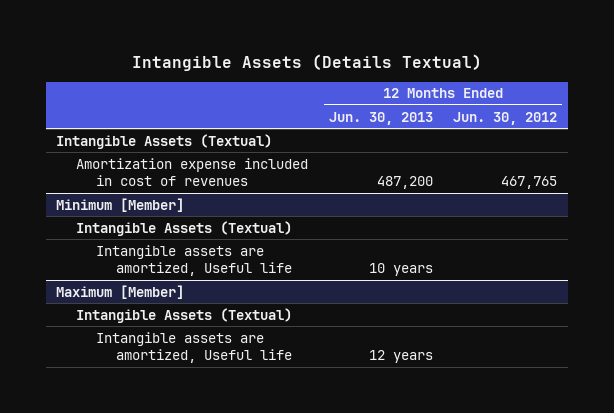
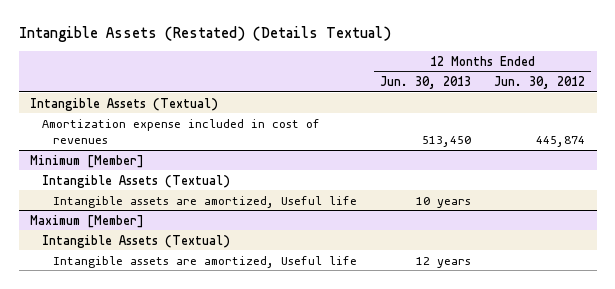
- Intangible Assets (Details Textual)
+ Intangible Assets (Restated) (Details Textual)
- Amortization expense included in cost of revenues | 487,200 | 467,765
+ Amortization expense included in cost of revenues | 513,450 | 445,874

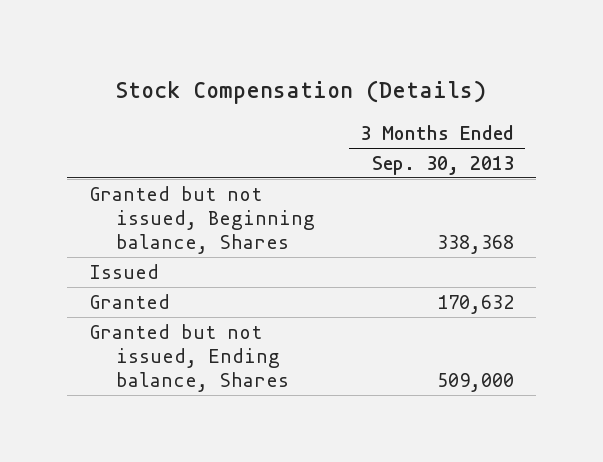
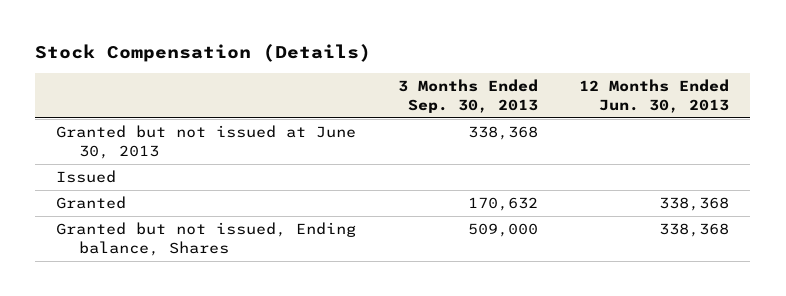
- | 3 Months Ended Sep. 30, 2013
+ | 3 Months Ended Sep. 30, 2013 | 12 Months Ended Jun. 30, 2013
- Granted but not issued, Beginning balance, Shares | 338,368
+ Granted but not issued at June 30, 2013 | 338,368 |

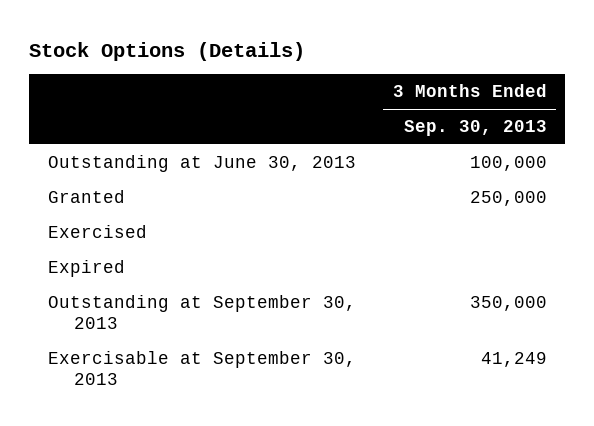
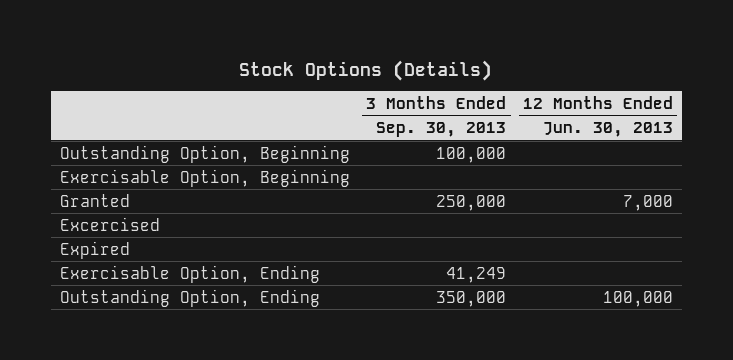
- | 3 Months Ended Sep. 30, 2013
+ | 3 Months Ended Sep. 30, 2013 | 12 Months Ended Jun. 30, 2013
- Outstanding at June 30, 2013 | 100,000
+ Outstanding Option, Beginning | 100,000 |
+ Exercisable Option, Beginning
- Exercised
+ Excercised
- Outstanding at September 30, 2013 | 350,000
- Exercisable at September 30, 2013 | 41,249
+ Exercisable Option, Ending | 41,249 |
+ Outstanding Option, Ending | 350,000 | 100,000

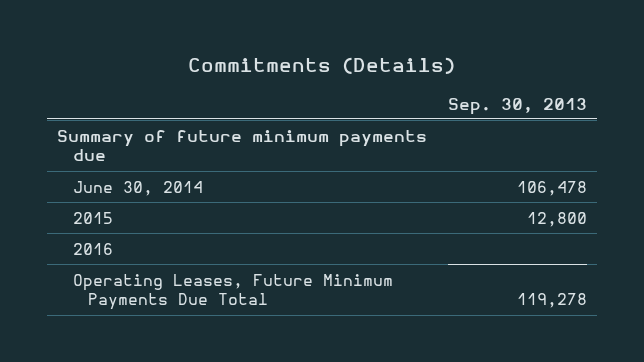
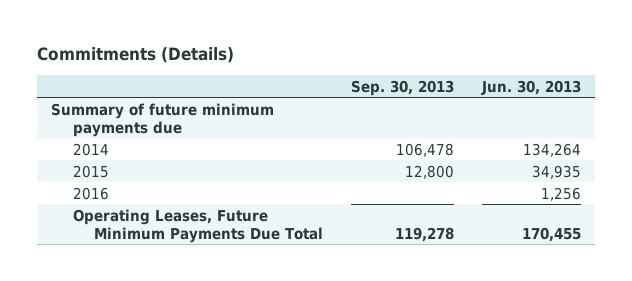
- | Sep. 30, 2013
+ | Sep. 30, 2013 | Jun. 30, 2013
- June 30, 2014 | 106,478
+ 2014 | 106,478 | 134,264

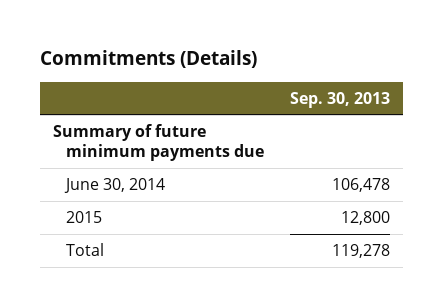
- | Sep. 30, 2013 | Jun. 30, 2013
+ | Sep. 30, 2013
- 2014 | 106,478 | 134,264
+ June 30, 2014 | 106,478
- 2016 | | 1,256
- Operating Leases, Future Minimum Payments Due Total | 119,278 | 170,455
+ Total | 119,278

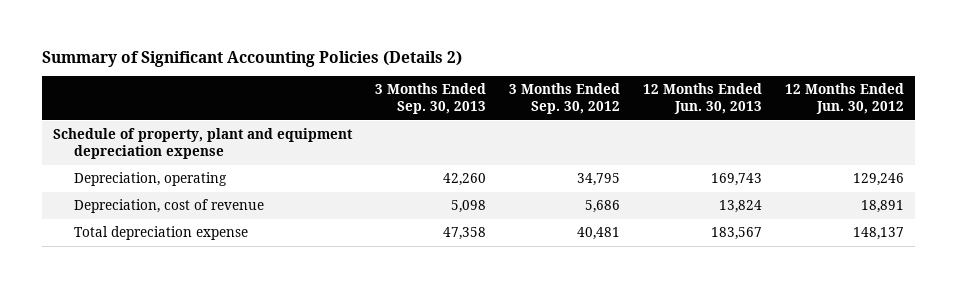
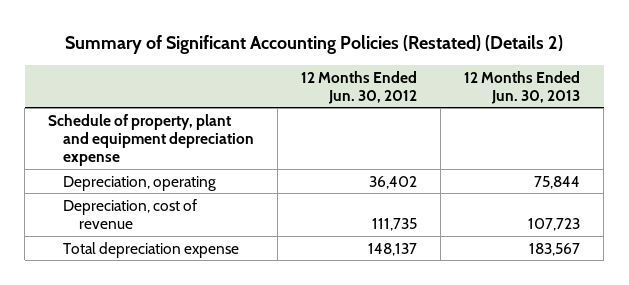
- Summary of Significant Accounting Policies (Details 2)
+ Summary of Significant Accounting Policies (Restated) (Details 2)
- | 3 Months Ended Sep. 30, 2013 | 3 Months Ended Sep. 30, 2012 | 12 Months Ended Jun. 30, 2013 | 12 Months Ended Jun. 30, 2012
+ | 12 Months Ended Jun. 30, 2012 | 12 Months Ended Jun. 30, 2013
- Depreciation, operating | 42,260 | 34,795 | 169,743 | 129,246
- Depreciation, cost of revenue | 5,098 | 5,686 | 13,824 | 18,891
+ Depreciation, operating | 36,402 | 75,844
+ Depreciation, cost of revenue | 111,735 | 107,723

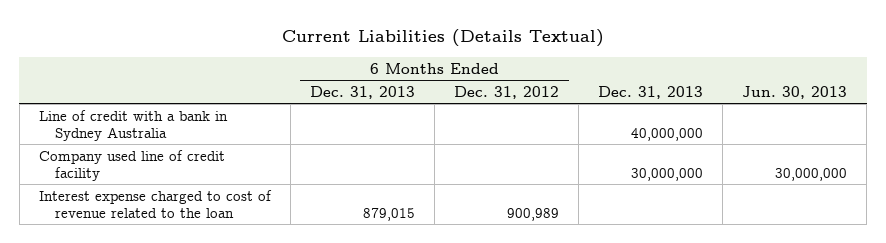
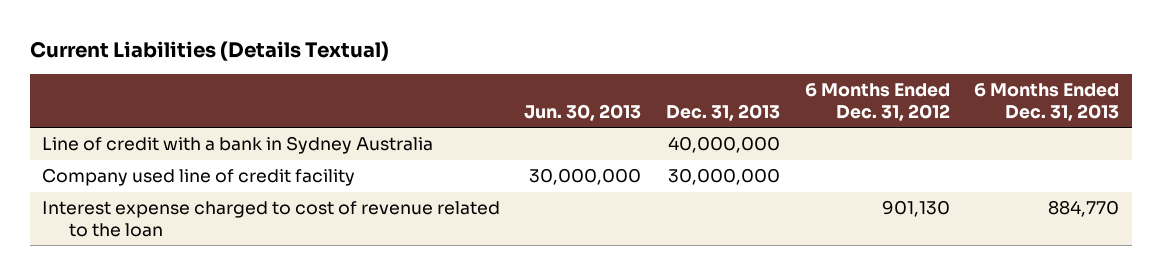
- | 6 Months Ended Dec. 31, 2013 | 6 Months Ended Dec. 31, 2012 | Dec. 31, 2013 | Jun. 30, 2013
+ | Jun. 30, 2013 | Dec. 31, 2013 | 6 Months Ended Dec. 31, 2012 | 6 Months Ended Dec. 31, 2013
- Interest expense charged to cost of revenue related to the loan | 879,015 | 900,989 | |
+ Interest expense charged to cost of revenue related to the loan | | | 901,130 | 884,770

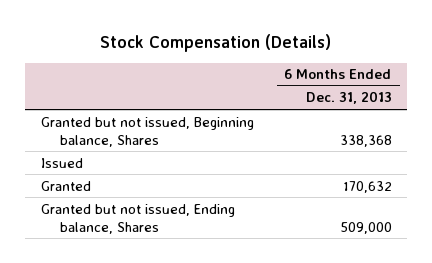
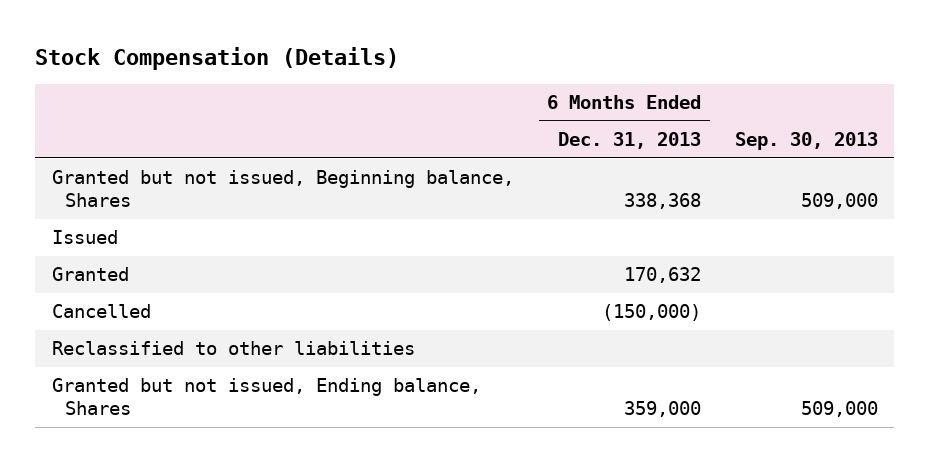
- | 6 Months Ended Dec. 31, 2013
+ | 6 Months Ended Dec. 31, 2013 | Sep. 30, 2013
- Granted but not issued, Ending balance, Shares | 509,000
+ Cancelled | (150,000) |
+ Reclassified to other liabilities
+ Granted but not issued, Ending balance, Shares | 359,000 | 509,000

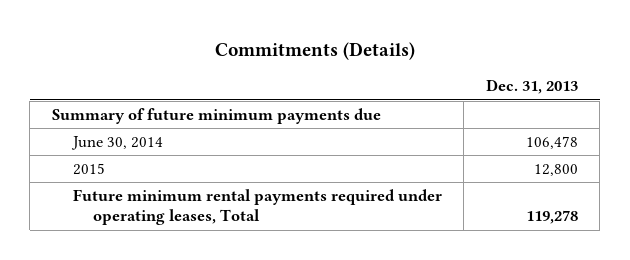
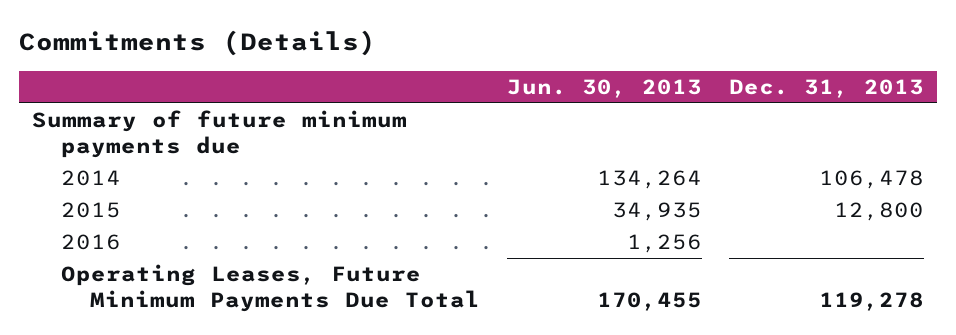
- | Dec. 31, 2013
+ | Jun. 30, 2013 | Dec. 31, 2013
- June 30, 2014 | 106,478
+ 2014 | 134,264 | 106,478
- Future minimum rental payments required under operating leases, Total | 119,278
+ 2016 | 1,256 |
+ Operating Leases, Future Minimum Payments Due Total | 170,455 | 119,278

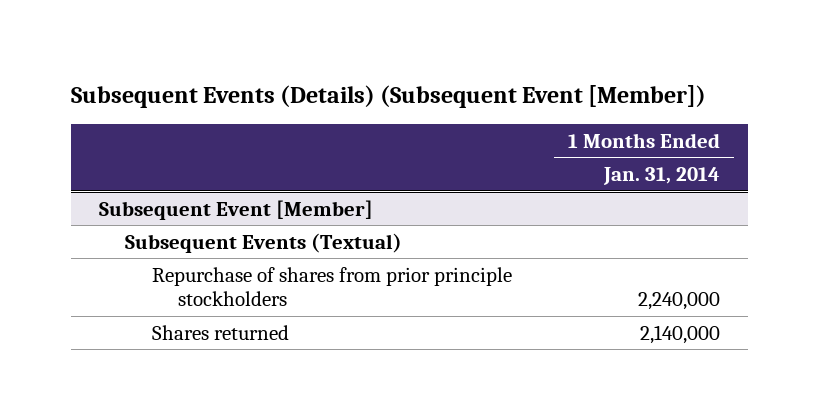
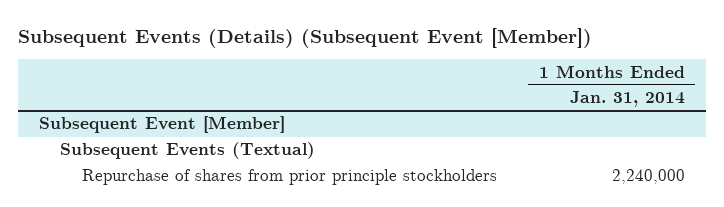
@ Subsequent Event [Member]
- Shares returned | 2,140,000

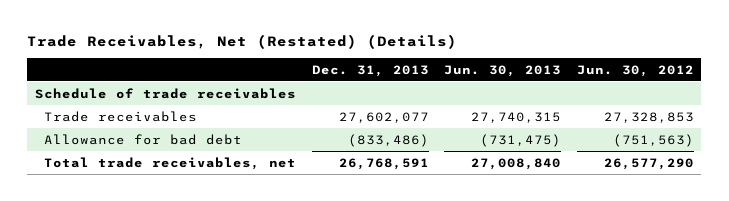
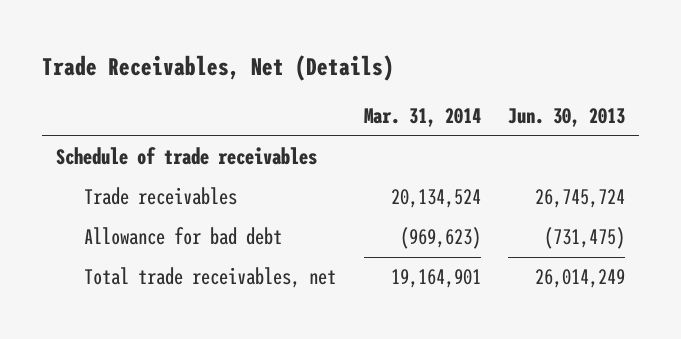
- Trade Receivables, Net (Restated) (Details)
+ Trade Receivables, Net (Details)
- | Dec. 31, 2013 | Jun. 30, 2013 | Jun. 30, 2012
+ | Mar. 31, 2014 | Jun. 30, 2013
- Trade receivables | 27,602,077 | 27,740,315 | 27,328,853
+ Trade receivables | 20,134,524 | 26,745,724
- Total trade receivables, net | 26,768,591 | 27,008,840 | 26,577,290
+ Total trade receivables, net | 19,164,901 | 26,014,249

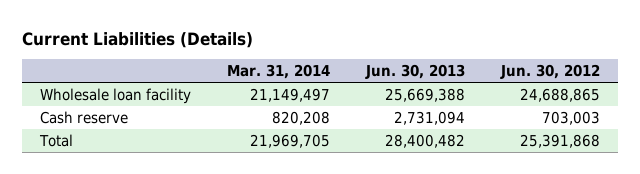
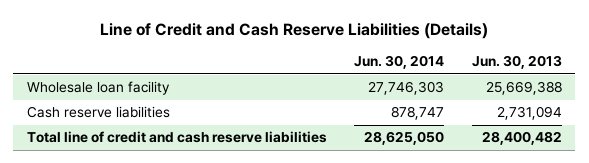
- Current Liabilities (Details)
+ Line of Credit and Cash Reserve Liabilities (Details)
- | Mar. 31, 2014 | Jun. 30, 2013 | Jun. 30, 2012
+ | Jun. 30, 2014 | Jun. 30, 2013
- Cash reserve | 820,208 | 2,731,094 | 703,003
- Total | 21,969,705 | 28,400,482 | 25,391,868
+ Cash reserve liabilities | 878,747 | 2,731,094
+ Total line of credit and cash reserve liabilities | 28,625,050 | 28,400,482

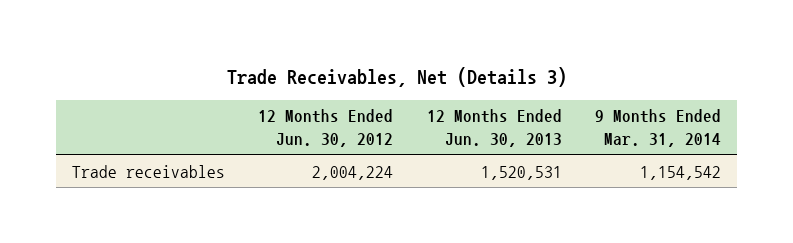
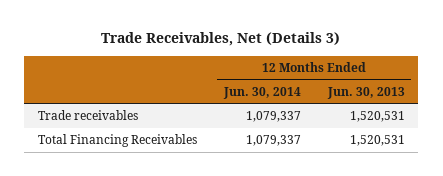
- | 12 Months Ended Jun. 30, 2012 | 12 Months Ended Jun. 30, 2013 | 9 Months Ended Mar. 31, 2014
+ | 12 Months Ended Jun. 30, 2014 | 12 Months Ended Jun. 30, 2013
+ Total Financing Receivables | 1,079,337 | 1,520,531

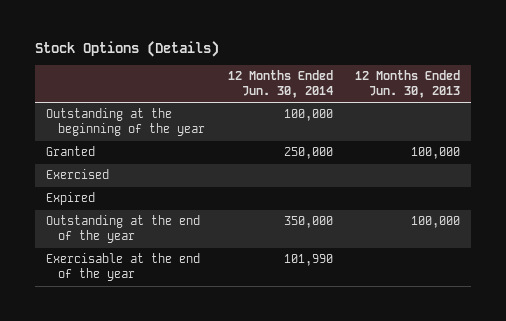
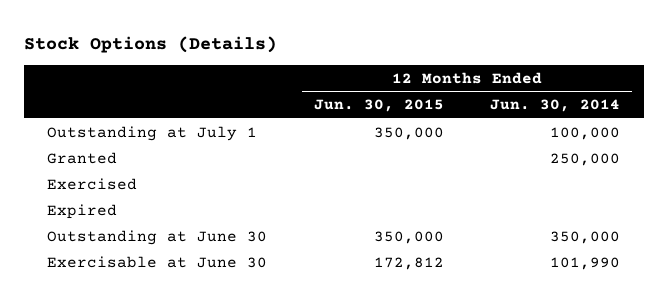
- | 12 Months Ended Jun. 30, 2014 | 12 Months Ended Jun. 30, 2013
+ | 12 Months Ended Jun. 30, 2015 | 12 Months Ended Jun. 30, 2014
- Outstanding at the beginning of the year | 100,000 |
+ Outstanding at July 1 | 350,000 | 100,000
- Outstanding at the end of the year | 350,000 | 100,000
- Exercisable at the end of the year | 101,990 |
+ Outstanding at June 30 | 350,000 | 350,000
+ Exercisable at June 30 | 172,812 | 101,990

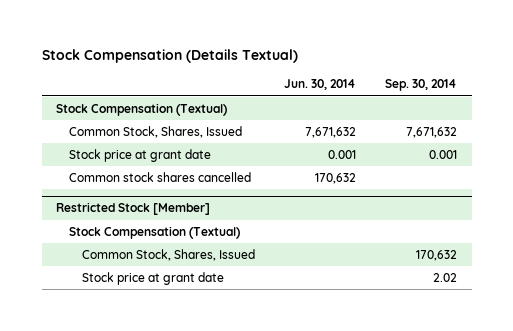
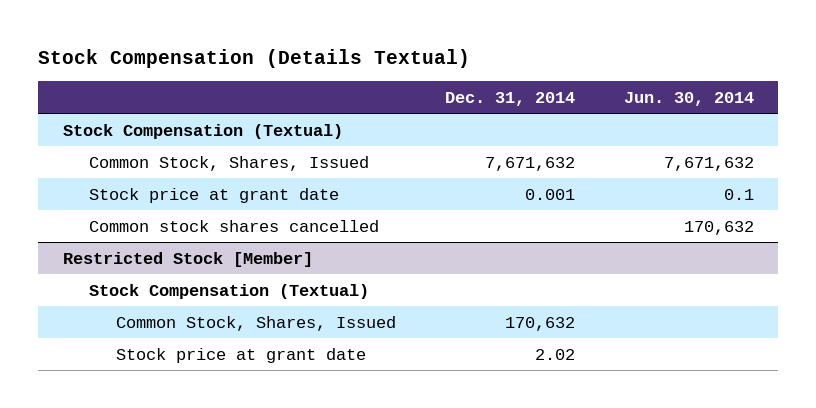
- | Jun. 30, 2014 | Sep. 30, 2014
+ | Dec. 31, 2014 | Jun. 30, 2014
- Stock price at grant date | 0.001 | 0.001
+ Stock price at grant date | 0.001 | 0.1

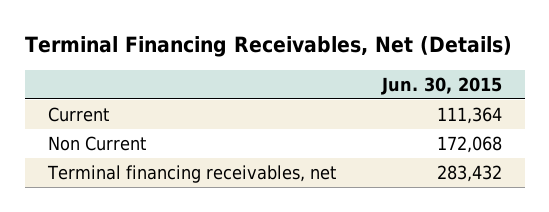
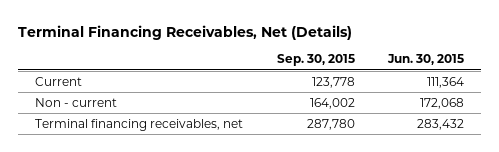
- | Jun. 30, 2015
+ | Sep. 30, 2015 | Jun. 30, 2015
- Non Current | 172,068
+ Non - current | 164,002 | 172,068

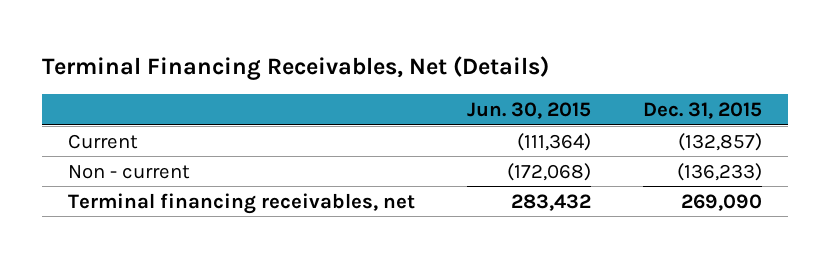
- | Sep. 30, 2015 | Jun. 30, 2015
+ | Jun. 30, 2015 | Dec. 31, 2015
- Current | 123,778 | 111,364
- Non - current | 164,002 | 172,068
+ Current | (111,364) | (132,857)
+ Non - current | (172,068) | (136,233)

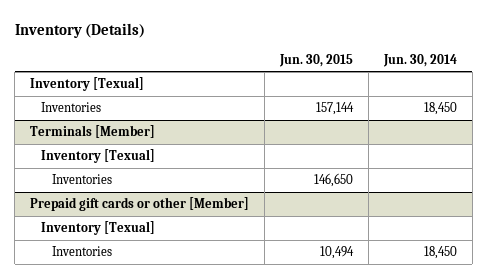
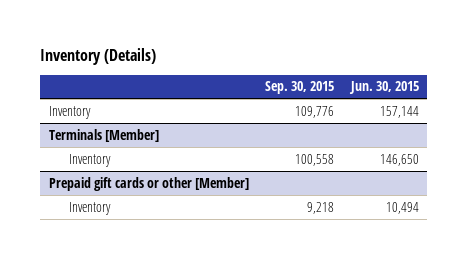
- | Jun. 30, 2015 | Jun. 30, 2014
+ | Sep. 30, 2015 | Jun. 30, 2015
- Inventory [Texual]
- Inventories | 157,144 | 18,450
+ Inventory | 109,776 | 157,144
@ Terminals [Member]
- Inventory [Texual]
- Inventories | 146,650 |
+ Inventory | 100,558 | 146,650
@ Prepaid gift cards or other [Member]
- Inventory [Texual]
- Inventories | 10,494 | 18,450
+ Inventory | 9,218 | 10,494

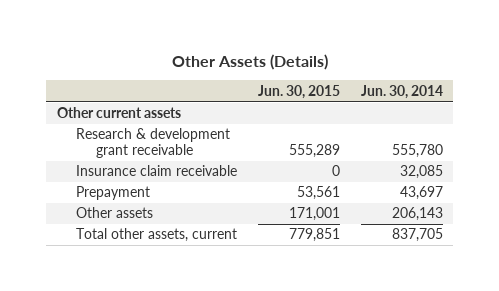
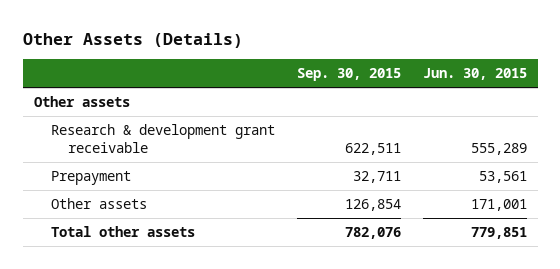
- | Jun. 30, 2015 | Jun. 30, 2014
+ | Sep. 30, 2015 | Jun. 30, 2015
- Other current assets
+ Other assets
- Insurance claim receivable | 0 | 32,085
- Total other assets, current | 779,851 | 837,705
+ Total other assets | 782,076 | 779,851

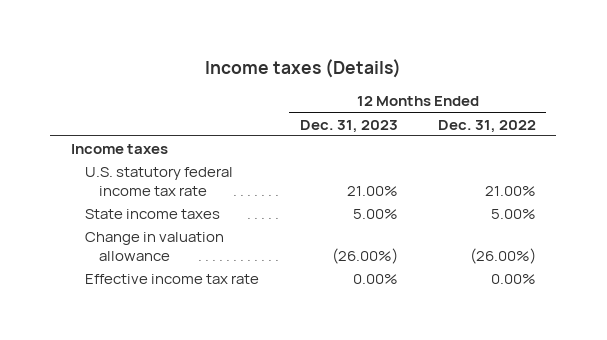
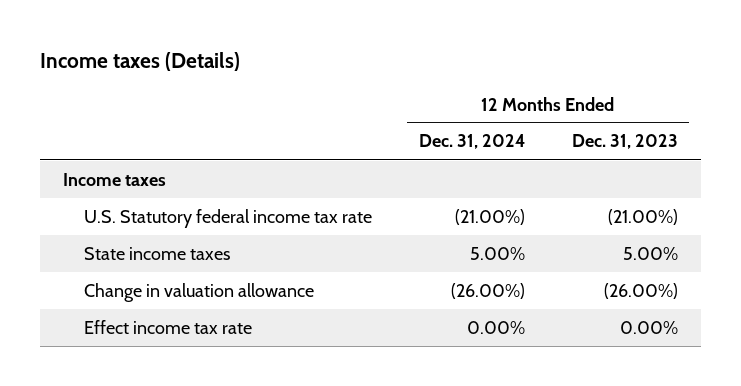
- | 12 Months Ended Dec. 31, 2023 | 12 Months Ended Dec. 31, 2022
+ | 12 Months Ended Dec. 31, 2024 | 12 Months Ended Dec. 31, 2023
- U.S. statutory federal income tax rate | 21.00% | 21.00%
+ U.S. Statutory federal income tax rate | (21.00%) | (21.00%)
- Effective income tax rate | 0.00% | 0.00%
+ Effect income tax rate | 0.00% | 0.00%

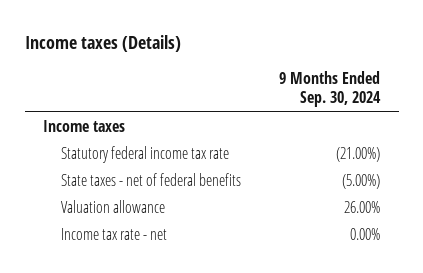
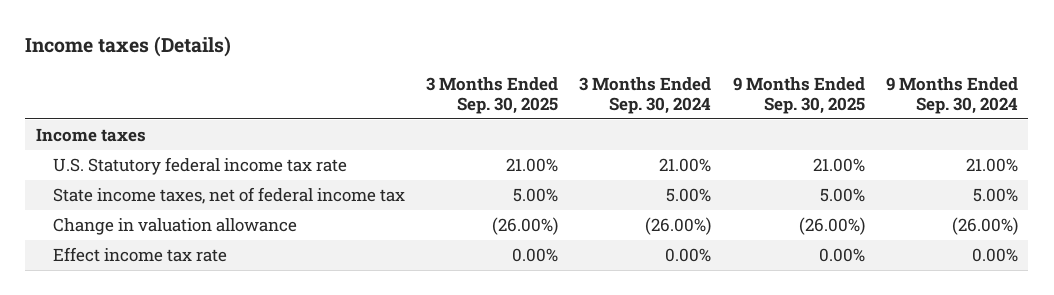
- | 9 Months Ended Sep. 30, 2024
+ | 3 Months Ended Sep. 30, 2025 | 3 Months Ended Sep. 30, 2024 | 9 Months Ended Sep. 30, 2025 | 9 Months Ended Sep. 30, 2024
- Statutory federal income tax rate | (21.00%)
- State taxes - net of federal benefits | (5.00%)
- Valuation allowance | 26.00%
- Income tax rate - net | 0.00%
+ U.S. Statutory federal income tax rate | 21.00% | 21.00% | 21.00% | 21.00%
+ State income taxes, net of federal income tax | 5.00% | 5.00% | 5.00% | 5.00%
+ Change in valuation allowance | (26.00%) | (26.00%) | (26.00%) | (26.00%)
+ Effect income tax rate | 0.00% | 0.00% | 0.00% | 0.00%

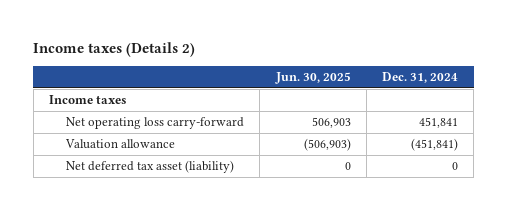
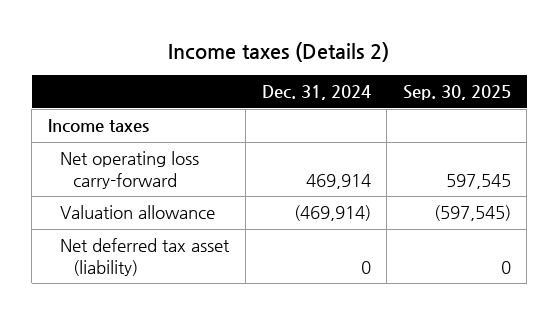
- | Jun. 30, 2025 | Dec. 31, 2024
+ | Dec. 31, 2024 | Sep. 30, 2025
- Net operating loss carry-forward | 506,903 | 451,841
- Valuation allowance | (506,903) | (451,841)
+ Net operating loss carry-forward | 469,914 | 597,545
+ Valuation allowance | (469,914) | (597,545)

